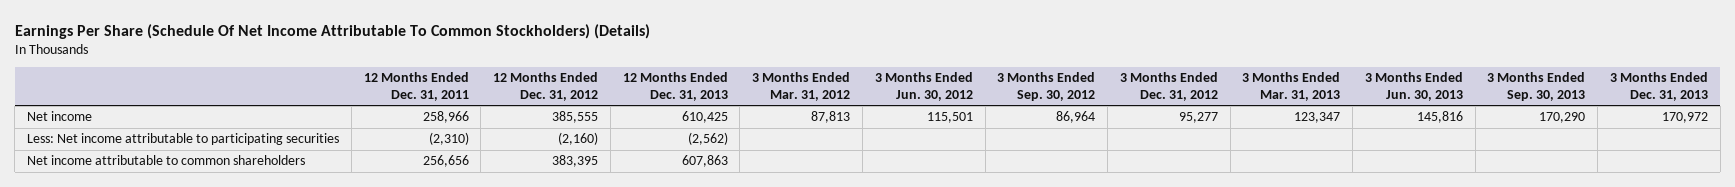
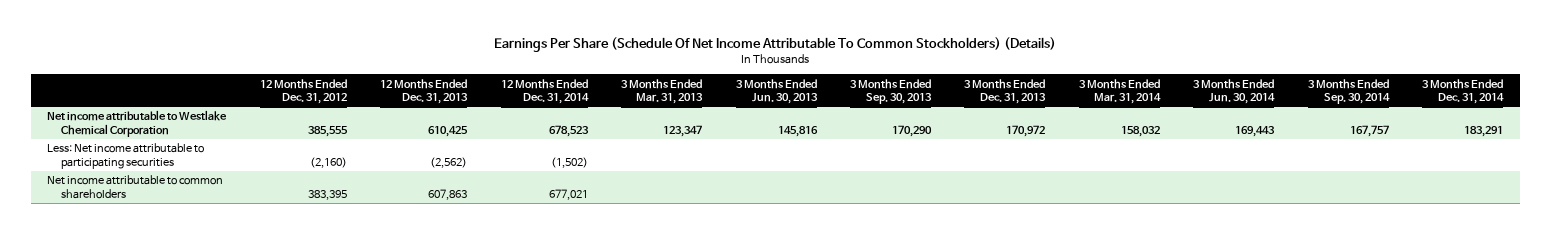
- | 12 Months Ended Dec. 31, 2011 | 12 Months Ended Dec. 31, 2012 | 12 Months Ended Dec. 31, 2013 | 3 Months Ended Mar. 31, 2012 | 3 Months Ended Jun. 30, 2012 | 3 Months Ended Sep. 30, 2012 | 3 Months Ended Dec. 31, 2012 | 3 Months Ended Mar. 31, 2013 | 3 Months Ended Jun. 30, 2013 | 3 Months Ended Sep. 30, 2013 | 3 Months Ended Dec. 31, 2013
+ | 12 Months Ended Dec. 31, 2012 | 12 Months Ended Dec. 31, 2013 | 12 Months Ended Dec. 31, 2014 | 3 Months Ended Mar. 31, 2013 | 3 Months Ended Jun. 30, 2013 | 3 Months Ended Sep. 30, 2013 | 3 Months Ended Dec. 31, 2013 | 3 Months Ended Mar. 31, 2014 | 3 Months Ended Jun. 30, 2014 | 3 Months Ended Sep. 30, 2014 | 3 Months Ended Dec. 31, 2014
- Net income | 258,966 | 385,555 | 610,425 | 87,813 | 115,501 | 86,964 | 95,277 | 123,347 | 145,816 | 170,290 | 170,972
+ Net income attributable to Westlake Chemical Corporation | 385,555 | 610,425 | 678,523 | 123,347 | 145,816 | 170,290 | 170,972 | 158,032 | 169,443 | 167,757 | 183,291

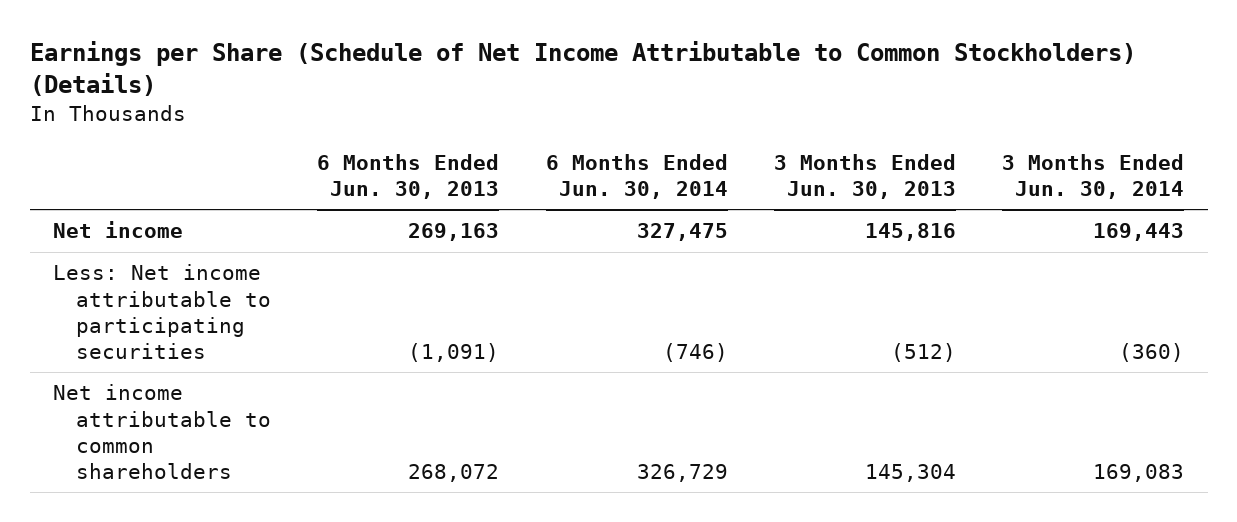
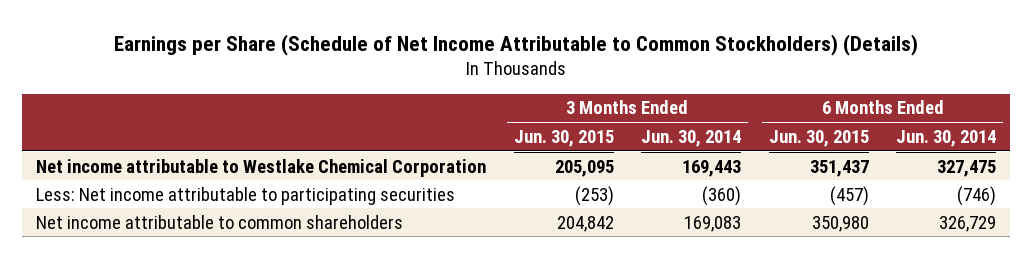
- | 6 Months Ended Jun. 30, 2013 | 6 Months Ended Jun. 30, 2014 | 3 Months Ended Jun. 30, 2013 | 3 Months Ended Jun. 30, 2014
+ | 3 Months Ended Jun. 30, 2015 | 3 Months Ended Jun. 30, 2014 | 6 Months Ended Jun. 30, 2015 | 6 Months Ended Jun. 30, 2014
- Net income | 269,163 | 327,475 | 145,816 | 169,443
+ Net income attributable to Westlake Chemical Corporation | 205,095 | 169,443 | 351,437 | 327,475

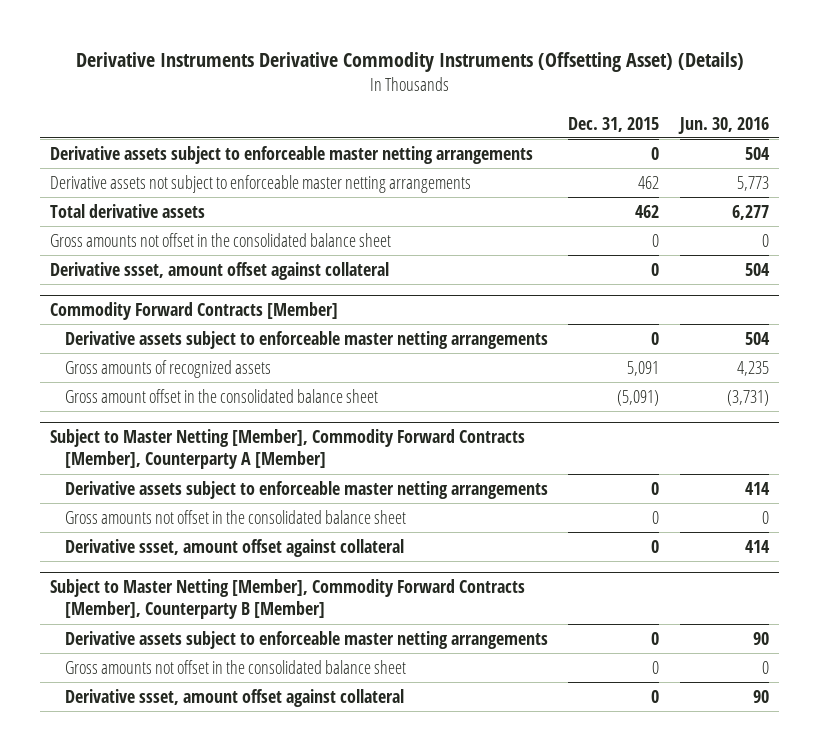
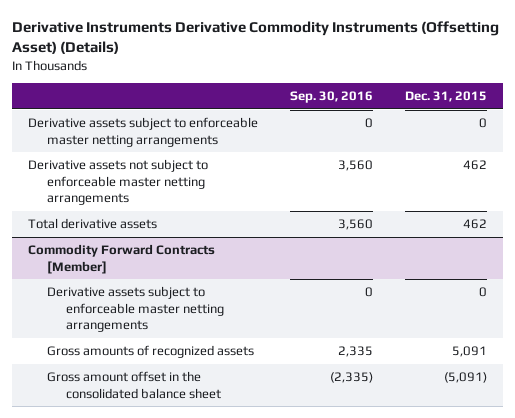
- | Dec. 31, 2015 | Jun. 30, 2016
+ | Sep. 30, 2016 | Dec. 31, 2015
- Gross amounts not offset in the consolidated balance sheet | 0 | 0
- Derivative ssset, amount offset against collateral | 0 | 504
- Subject to Master Netting [Member], Commodity Forward Contracts [Member], Counterparty A [Member]
- Derivative assets subject to enforceable master netting arrangements | 0 | 414
- Gross amounts not offset in the consolidated balance sheet | 0 | 0
- Derivative ssset, amount offset against collateral | 0 | 414
- Subject to Master Netting [Member], Commodity Forward Contracts [Member], Counterparty B [Member]
- Derivative assets subject to enforceable master netting arrangements | 0 | 90
- Gross amounts not offset in the consolidated balance sheet | 0 | 0
- Derivative ssset, amount offset against collateral | 0 | 90

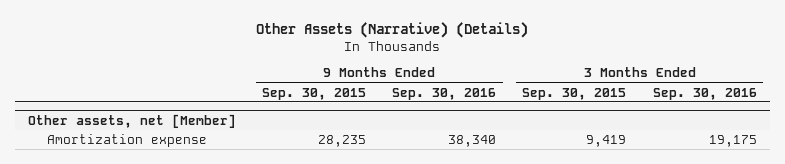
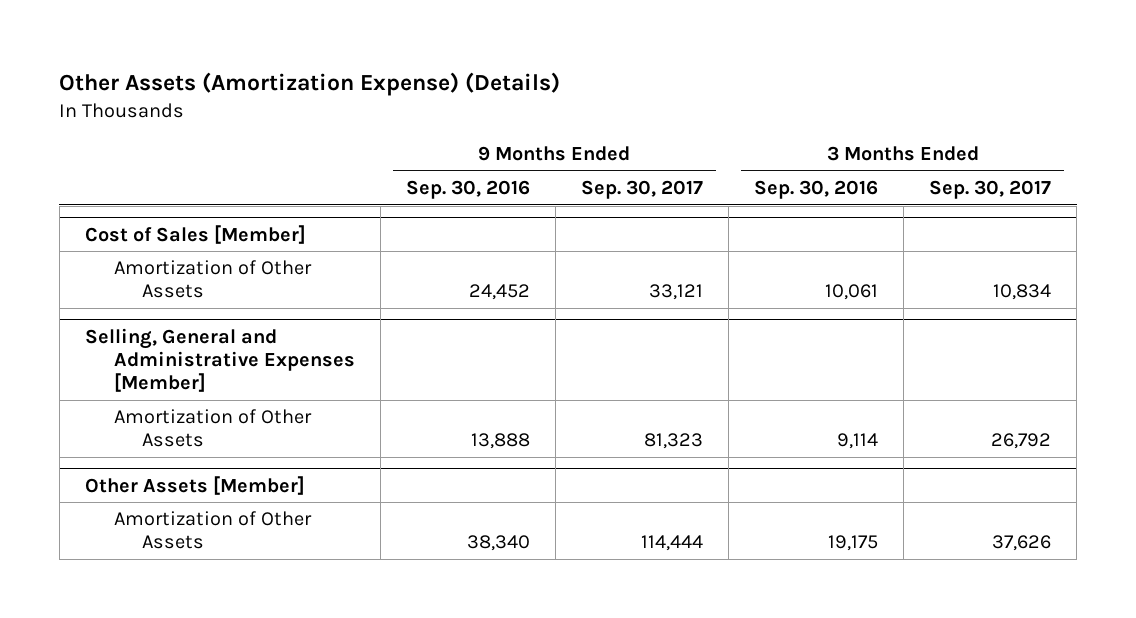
- Other Assets (Narrative) (Details)
+ Other Assets (Amortization Expense) (Details)
- | 9 Months Ended Sep. 30, 2015 | 9 Months Ended Sep. 30, 2016 | 3 Months Ended Sep. 30, 2015 | 3 Months Ended Sep. 30, 2016
+ | 9 Months Ended Sep. 30, 2016 | 9 Months Ended Sep. 30, 2017 | 3 Months Ended Sep. 30, 2016 | 3 Months Ended Sep. 30, 2017
- Other assets, net [Member]
- Amortization expense | 28,235 | 38,340 | 9,419 | 19,175
+ Cost of Sales [Member]
+ Amortization of Other Assets | 24,452 | 33,121 | 10,061 | 10,834
+ Selling, General and Administrative Expenses [Member]
+ Amortization of Other Assets | 13,888 | 81,323 | 9,114 | 26,792
+ Other Assets [Member]
+ Amortization of Other Assets | 38,340 | 114,444 | 19,175 | 37,626

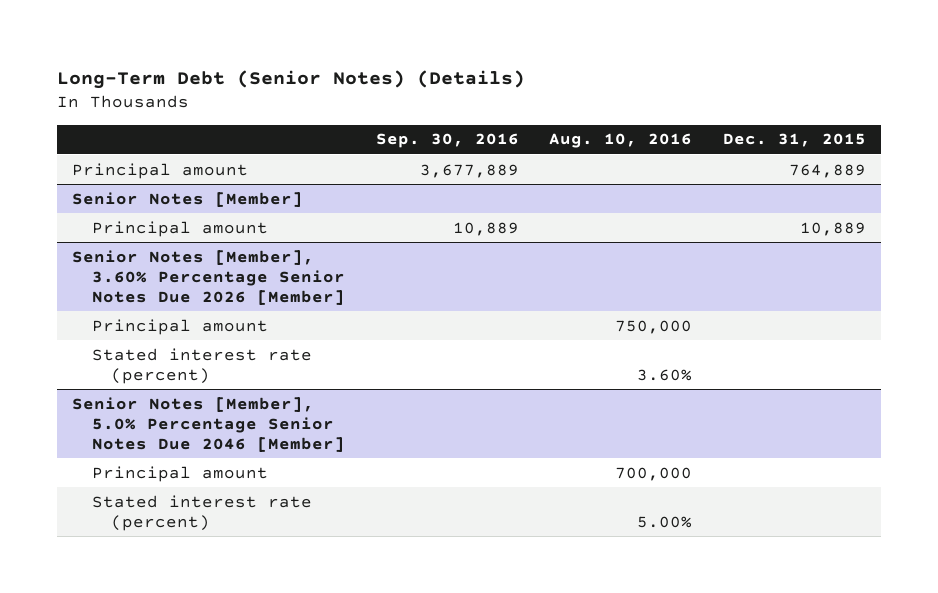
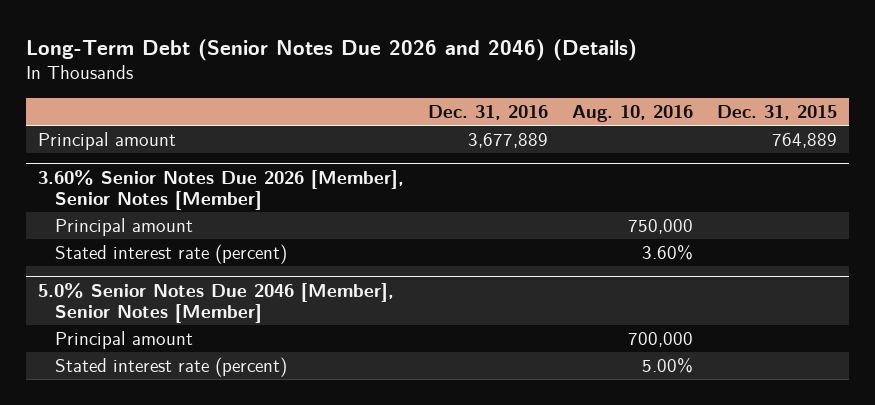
- Long-Term Debt (Senior Notes) (Details)
+ Long-Term Debt (Senior Notes Due 2026 and 2046) (Details)
- | Sep. 30, 2016 | Aug. 10, 2016 | Dec. 31, 2015
+ | Dec. 31, 2016 | Aug. 10, 2016 | Dec. 31, 2015
- Senior Notes [Member]
- Principal amount | 10,889 | | 10,889
- Senior Notes [Member], 3.60% Percentage Senior Notes Due 2026 [Member]
+ 3.60% Senior Notes Due 2026 [Member], Senior Notes [Member]
- Senior Notes [Member], 5.0% Percentage Senior Notes Due 2046 [Member]
+ 5.0% Senior Notes Due 2046 [Member], Senior Notes [Member]

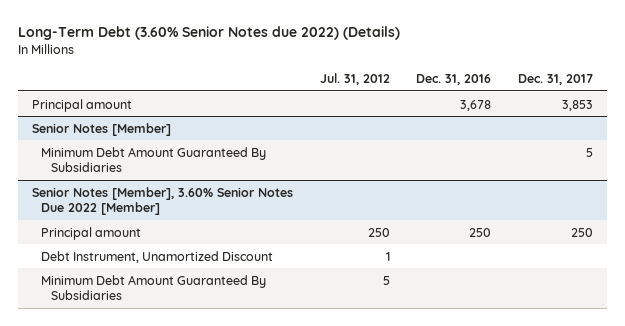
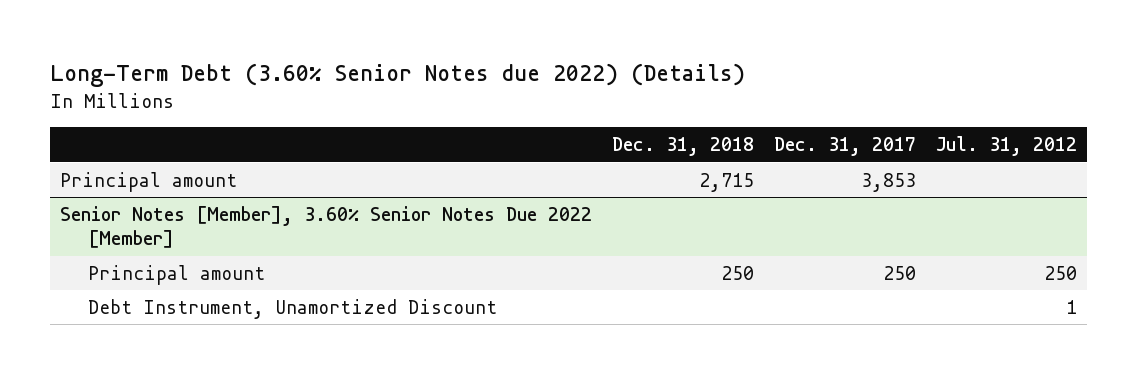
- | Jul. 31, 2012 | Dec. 31, 2016 | Dec. 31, 2017
+ | Dec. 31, 2018 | Dec. 31, 2017 | Jul. 31, 2012
- Senior Notes [Member]
- Minimum Debt Amount Guaranteed By Subsidiaries | | | 5
@ Senior Notes [Member], 3.60% Senior Notes Due 2022 [Member]
- Minimum Debt Amount Guaranteed By Subsidiaries | 5 | |

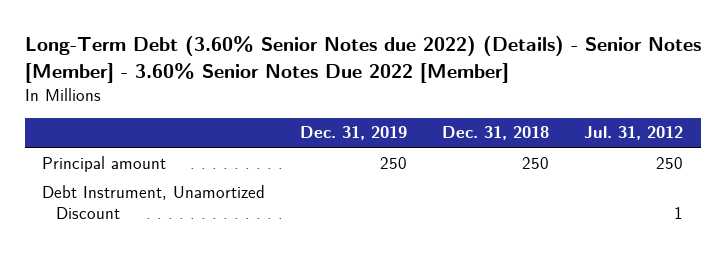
- Long-Term Debt (3.60% Senior Notes due 2022) (Details)
+ Long-Term Debt (3.60% Senior Notes due 2022) (Details) - Senior Notes [Member] - 3.60% Senior Notes Due 2022 [Member]
- | Dec. 31, 2018 | Dec. 31, 2017 | Jul. 31, 2012
+ | Dec. 31, 2019 | Dec. 31, 2018 | Jul. 31, 2012
- Principal amount | 2,715 | 3,853 |
- Senior Notes [Member], 3.60% Senior Notes Due 2022 [Member]

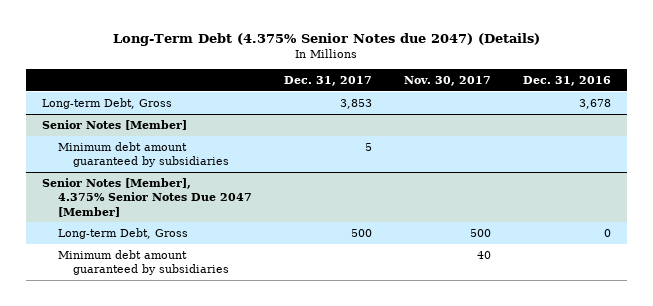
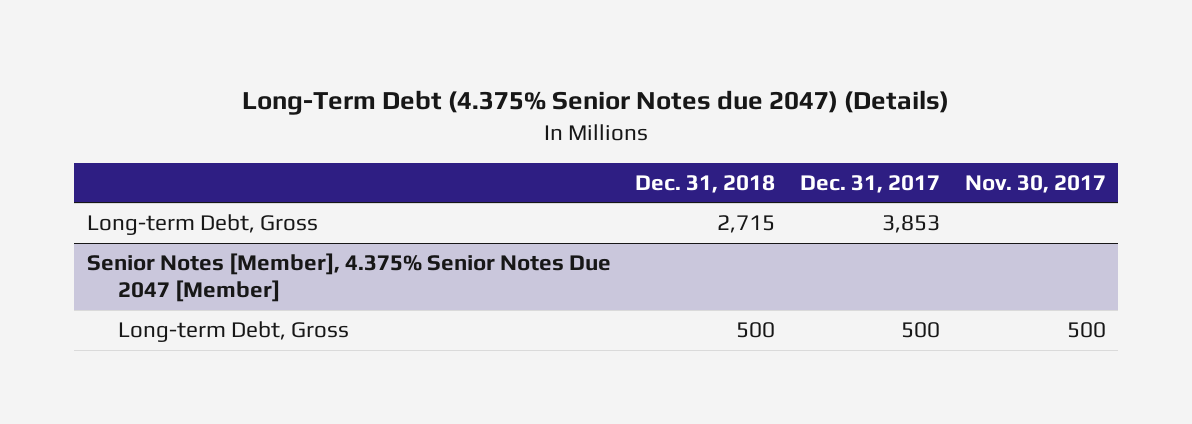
- | Dec. 31, 2017 | Nov. 30, 2017 | Dec. 31, 2016
+ | Dec. 31, 2018 | Dec. 31, 2017 | Nov. 30, 2017
- Senior Notes [Member]
- Minimum debt amount guaranteed by subsidiaries | 5 | |
@ Senior Notes [Member], 4.375% Senior Notes Due 2047 [Member]
- Minimum debt amount guaranteed by subsidiaries | | 40 |

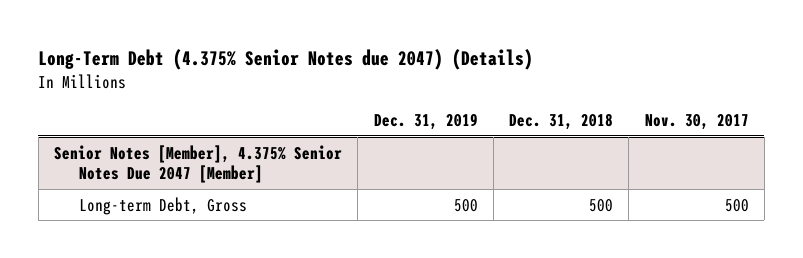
- | Dec. 31, 2018 | Dec. 31, 2017 | Nov. 30, 2017
+ | Dec. 31, 2019 | Dec. 31, 2018 | Nov. 30, 2017
- Long-term Debt, Gross | 2,715 | 3,853 |

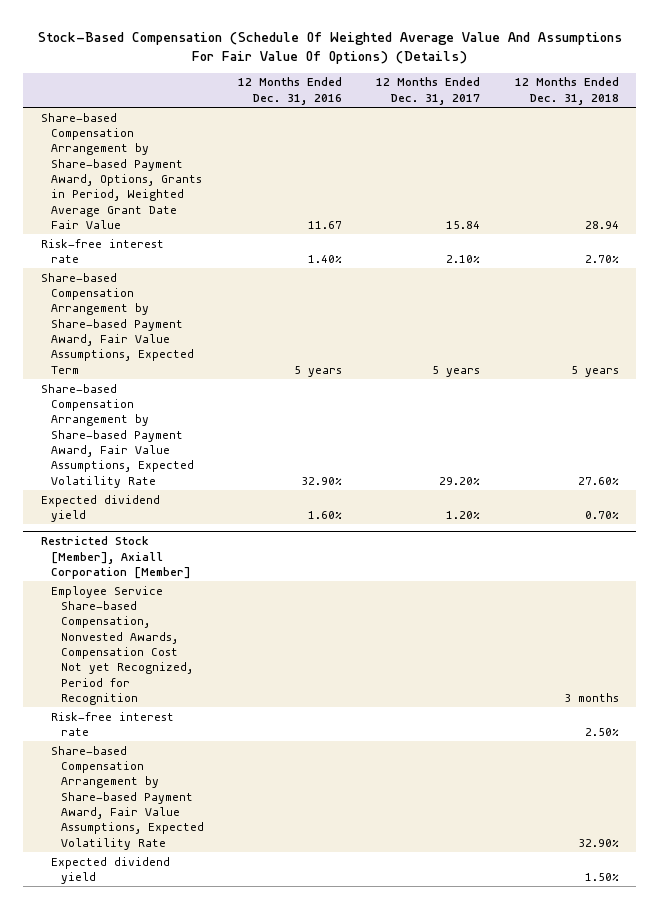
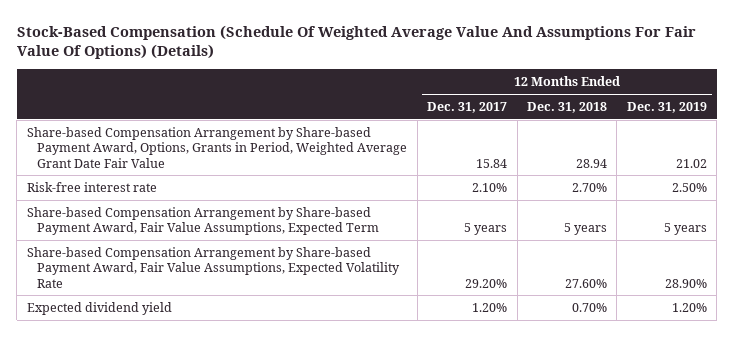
- | 12 Months Ended Dec. 31, 2016 | 12 Months Ended Dec. 31, 2017 | 12 Months Ended Dec. 31, 2018
+ | 12 Months Ended Dec. 31, 2017 | 12 Months Ended Dec. 31, 2018 | 12 Months Ended Dec. 31, 2019
- Restricted Stock [Member], Axiall Corporation [Member]
- Employee Service Share-based Compensation, Nonvested Awards, Compensation Cost Not yet Recognized, Period for Recognition | | | 3 months
- Risk-free interest rate | | | 2.50%
- Share-based Compensation Arrangement by Share-based Payment Award, Fair Value Assumptions, Expected Volatility Rate | | | 32.90%
- Expected dividend yield | | | 1.50%

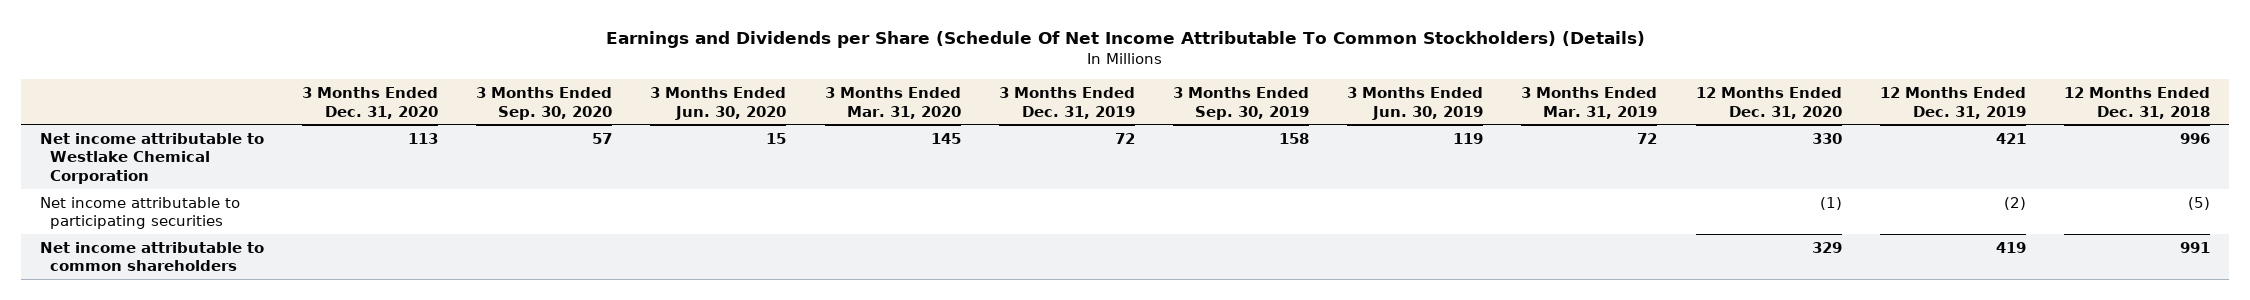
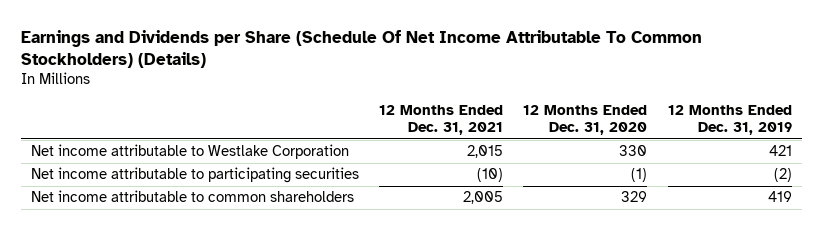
- | 3 Months Ended Dec. 31, 2020 | 3 Months Ended Sep. 30, 2020 | 3 Months Ended Jun. 30, 2020 | 3 Months Ended Mar. 31, 2020 | 3 Months Ended Dec. 31, 2019 | 3 Months Ended Sep. 30, 2019 | 3 Months Ended Jun. 30, 2019 | 3 Months Ended Mar. 31, 2019 | 12 Months Ended Dec. 31, 2020 | 12 Months Ended Dec. 31, 2019 | 12 Months Ended Dec. 31, 2018
+ | 12 Months Ended Dec. 31, 2021 | 12 Months Ended Dec. 31, 2020 | 12 Months Ended Dec. 31, 2019
- Net income attributable to Westlake Chemical Corporation | 113 | 57 | 15 | 145 | 72 | 158 | 119 | 72 | 330 | 421 | 996
+ Net income attributable to Westlake Corporation | 2,015 | 330 | 421

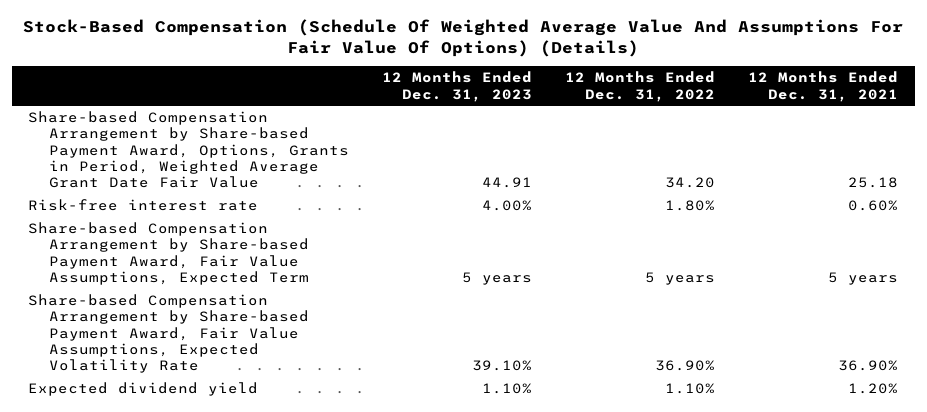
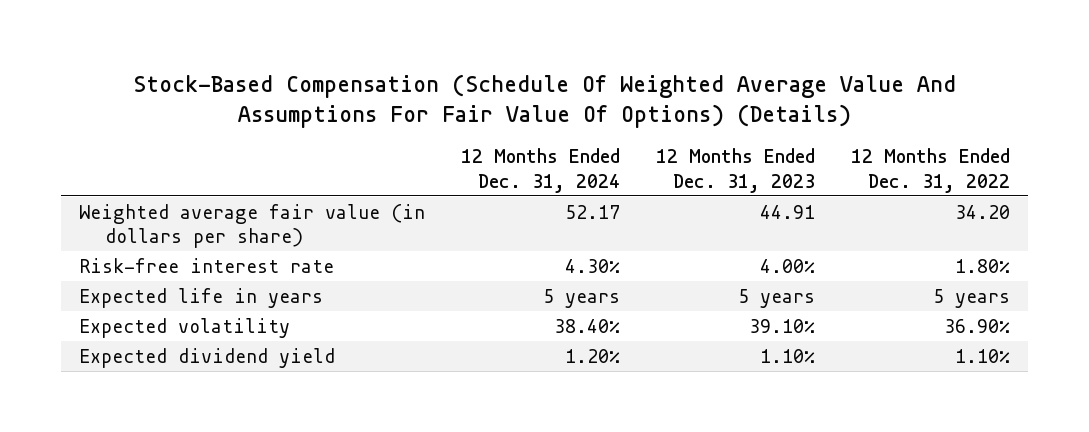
- | 12 Months Ended Dec. 31, 2023 | 12 Months Ended Dec. 31, 2022 | 12 Months Ended Dec. 31, 2021
+ | 12 Months Ended Dec. 31, 2024 | 12 Months Ended Dec. 31, 2023 | 12 Months Ended Dec. 31, 2022
- Share-based Compensation Arrangement by Share-based Payment Award, Options, Grants in Period, Weighted Average Grant Date Fair Value | 44.91 | 34.20 | 25.18
+ Weighted average fair value (in dollars per share) | 52.17 | 44.91 | 34.20
- Share-based Compensation Arrangement by Share-based Payment Award, Fair Value Assumptions, Expected Term | 5 years | 5 years | 5 years
- Share-based Compensation Arrangement by Share-based Payment Award, Fair Value Assumptions, Expected Volatility Rate | 39.10% | 36.90% | 36.90%
+ Expected life in years | 5 years | 5 years | 5 years
+ Expected volatility | 38.40% | 39.10% | 36.90%

